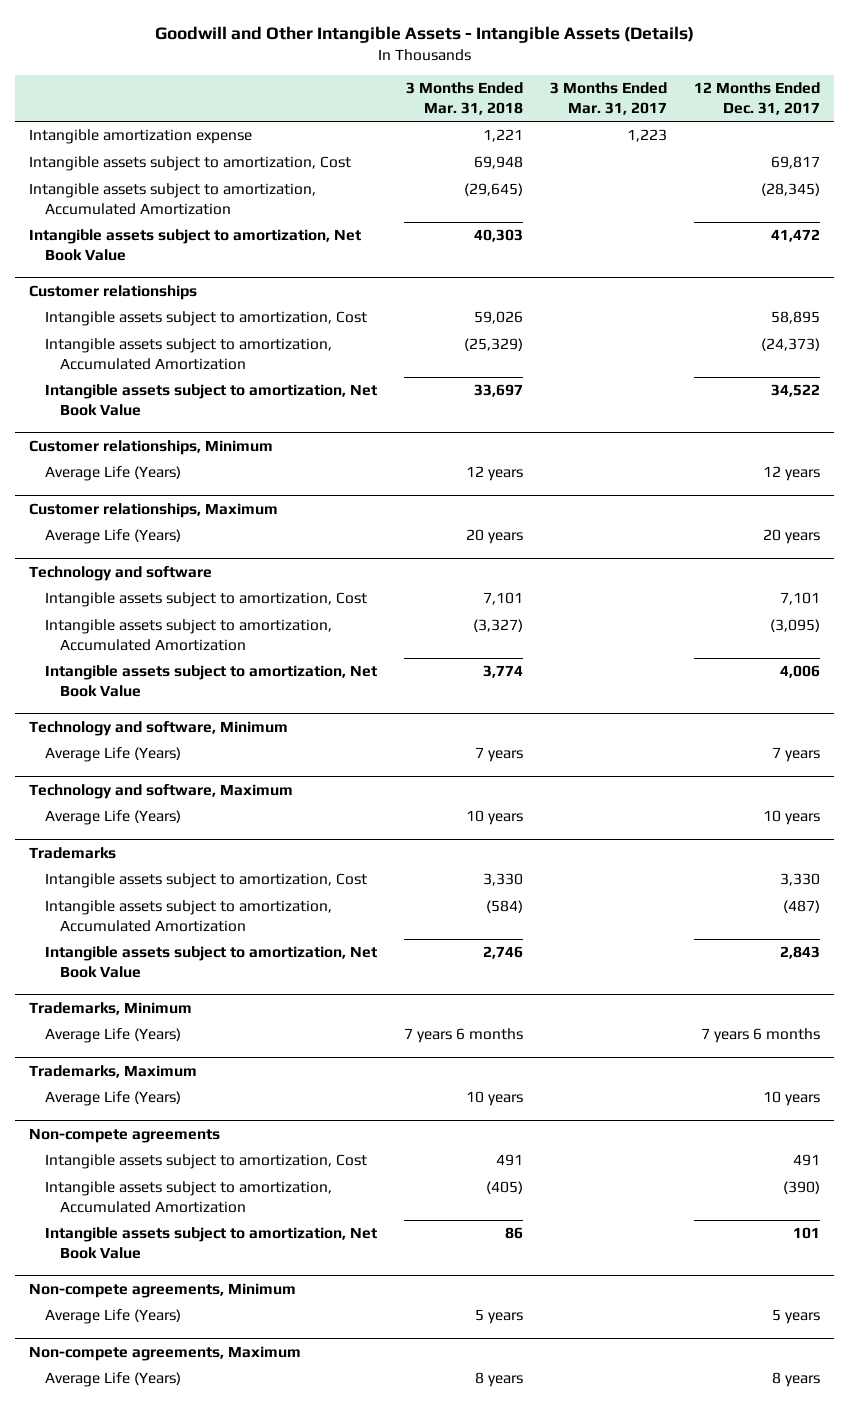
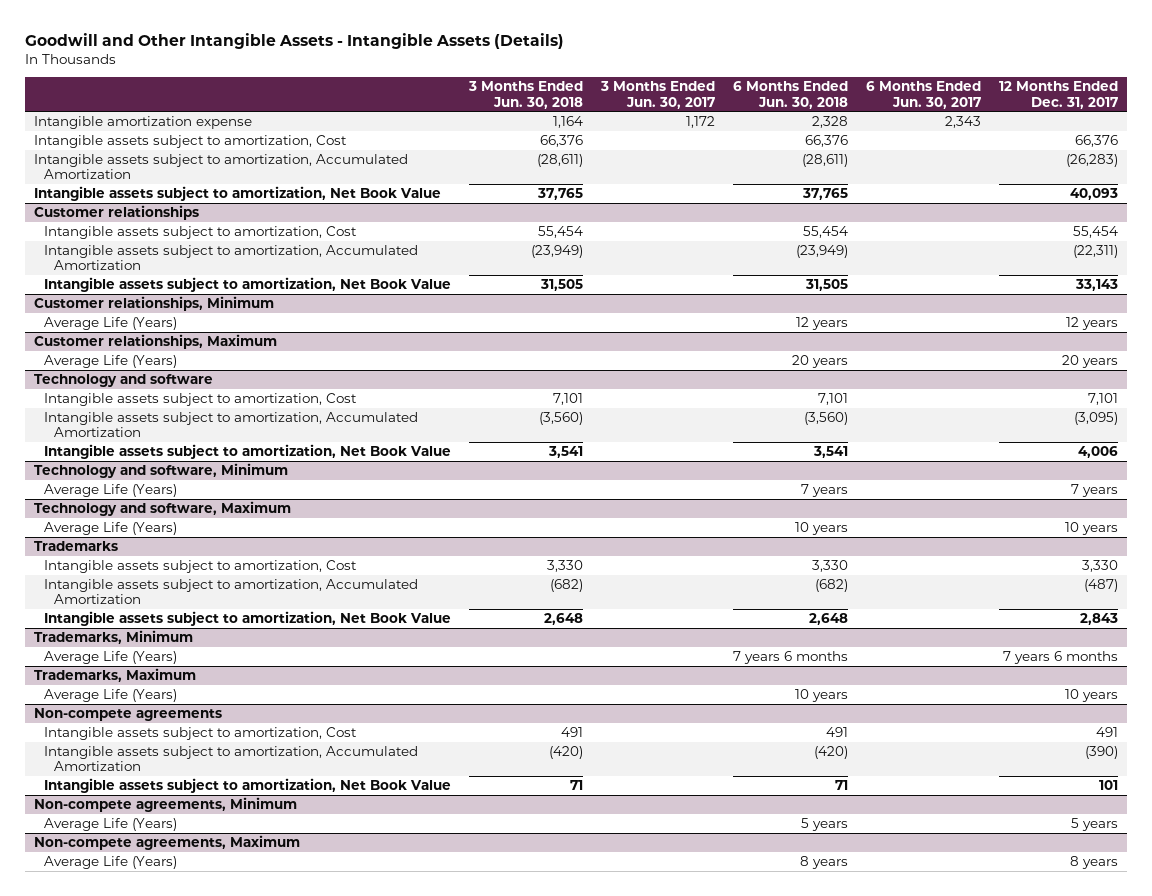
- | 3 Months Ended Mar. 31, 2018 | 3 Months Ended Mar. 31, 2017 | 12 Months Ended Dec. 31, 2017
+ | 3 Months Ended Jun. 30, 2018 | 3 Months Ended Jun. 30, 2017 | 6 Months Ended Jun. 30, 2018 | 6 Months Ended Jun. 30, 2017 | 12 Months Ended Dec. 31, 2017
- Intangible assets subject to amortization, Cost | 69,948 | | 69,817
- Intangible assets subject to amortization, Accumulated Amortization | (29,645) | | (28,345)
- Intangible assets subject to amortization, Net Book Value | 40,303 | | 41,472
+ Intangible assets subject to amortization, Cost | 66,376 | | 66,376 | | 66,376
+ Intangible assets subject to amortization, Accumulated Amortization | (28,611) | | (28,611) | | (26,283)
+ Intangible assets subject to amortization, Net Book Value | 37,765 | | 37,765 | | 40,093
@ Customer relationships
- Intangible assets subject to amortization, Cost | 59,026 | | 58,895
- Intangible assets subject to amortization, Accumulated Amortization | (25,329) | | (24,373)
- Intangible assets subject to amortization, Net Book Value | 33,697 | | 34,522
+ Intangible assets subject to amortization, Cost | 55,454 | | 55,454 | | 55,454
+ Intangible assets subject to amortization, Accumulated Amortization | (23,949) | | (23,949) | | (22,311)
+ Intangible assets subject to amortization, Net Book Value | 31,505 | | 31,505 | | 33,143

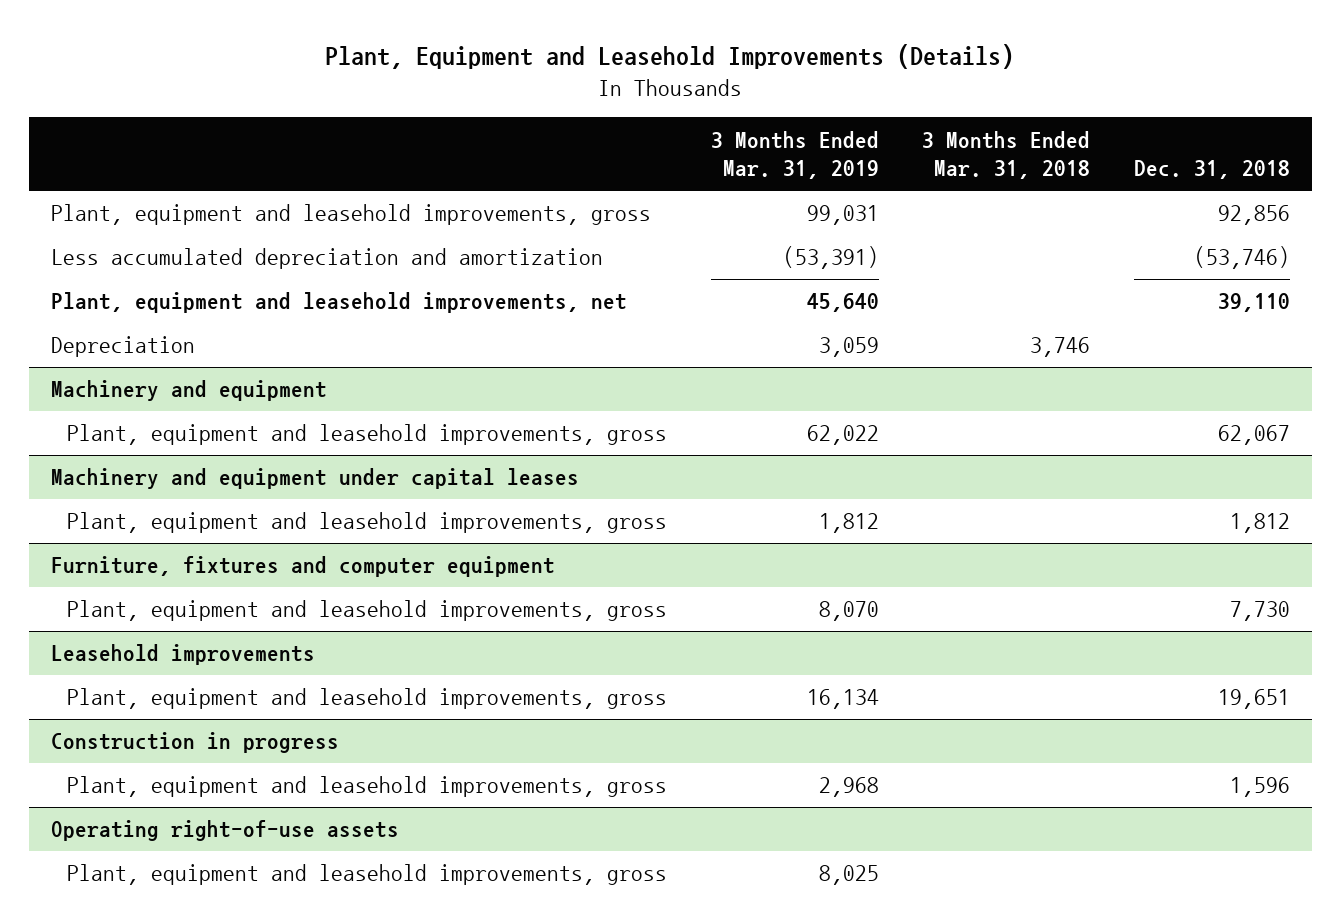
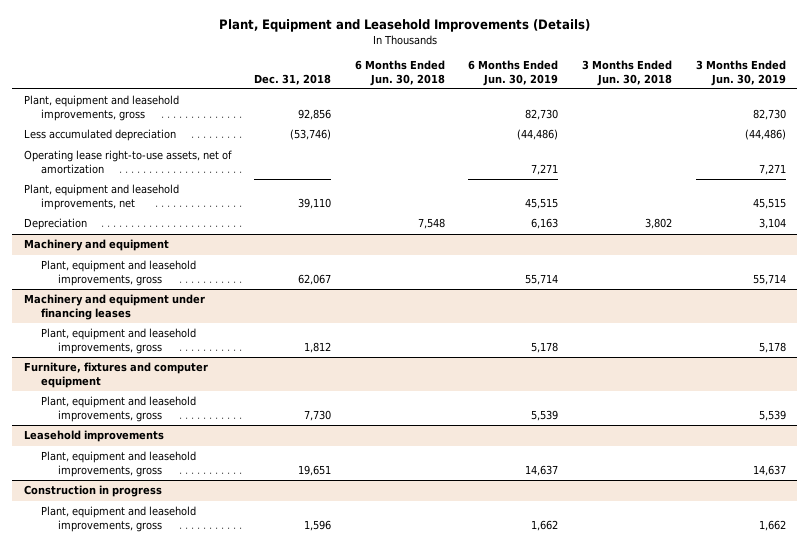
- | 3 Months Ended Mar. 31, 2019 | 3 Months Ended Mar. 31, 2018 | Dec. 31, 2018
+ | Dec. 31, 2018 | 6 Months Ended Jun. 30, 2018 | 6 Months Ended Jun. 30, 2019 | 3 Months Ended Jun. 30, 2018 | 3 Months Ended Jun. 30, 2019
- Less accumulated depreciation and amortization | (53,391) | | (53,746)
+ Less accumulated depreciation | (53,746) | | (44,486) | | (44,486)
+ Operating lease right-to-use assets, net of amortization | | | 7,271 | | 7,271
- Machinery and equipment under capital leases
+ Machinery and equipment under financing leases
- Operating right-of-use assets
- Plant, equipment and leasehold improvements, gross | 8,025 | |

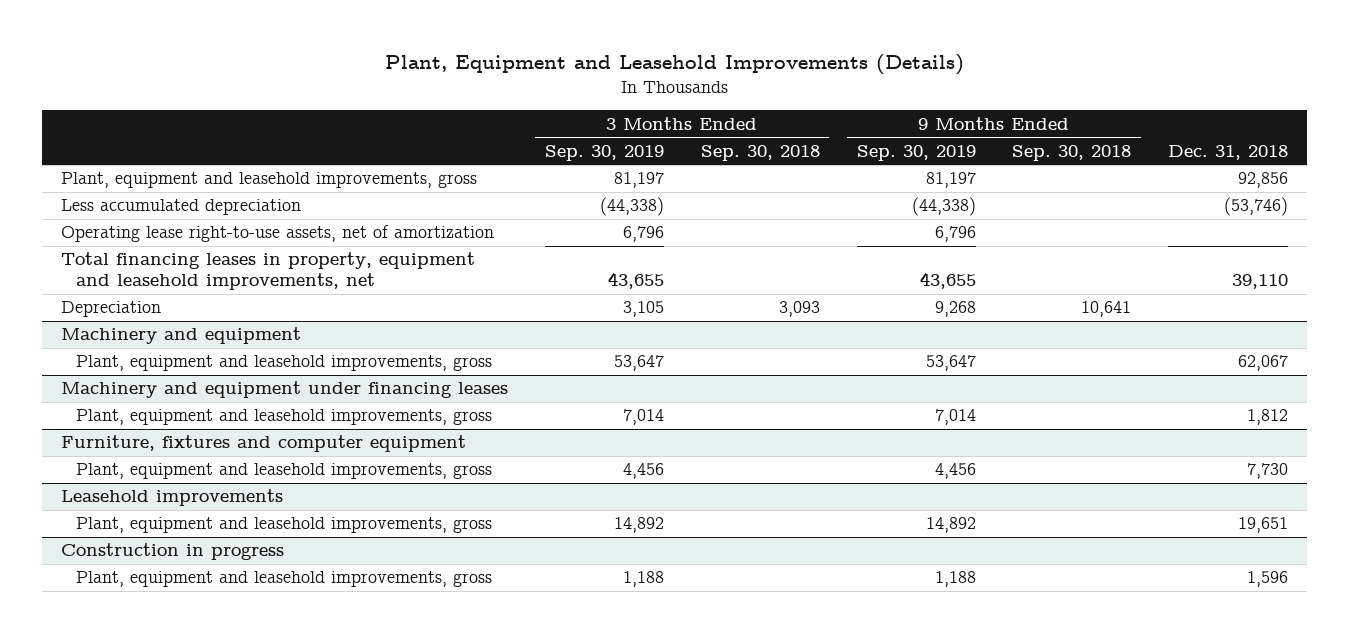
- | Dec. 31, 2018 | 6 Months Ended Jun. 30, 2018 | 6 Months Ended Jun. 30, 2019 | 3 Months Ended Jun. 30, 2018 | 3 Months Ended Jun. 30, 2019
+ | 3 Months Ended Sep. 30, 2019 | 3 Months Ended Sep. 30, 2018 | 9 Months Ended Sep. 30, 2019 | 9 Months Ended Sep. 30, 2018 | Dec. 31, 2018
- Plant, equipment and leasehold improvements, net | 39,110 | | 45,515 | | 45,515
+ Total financing leases in property, equipment and leasehold improvements, net | 43,655 | | 43,655 | | 39,110

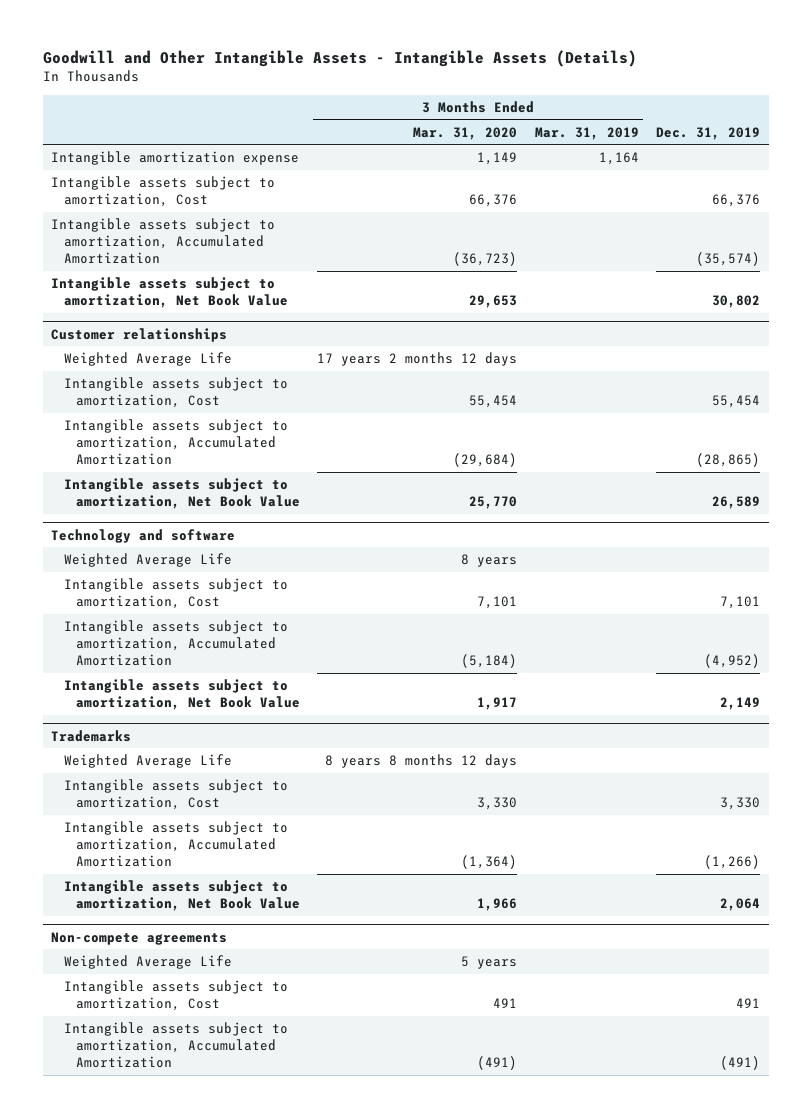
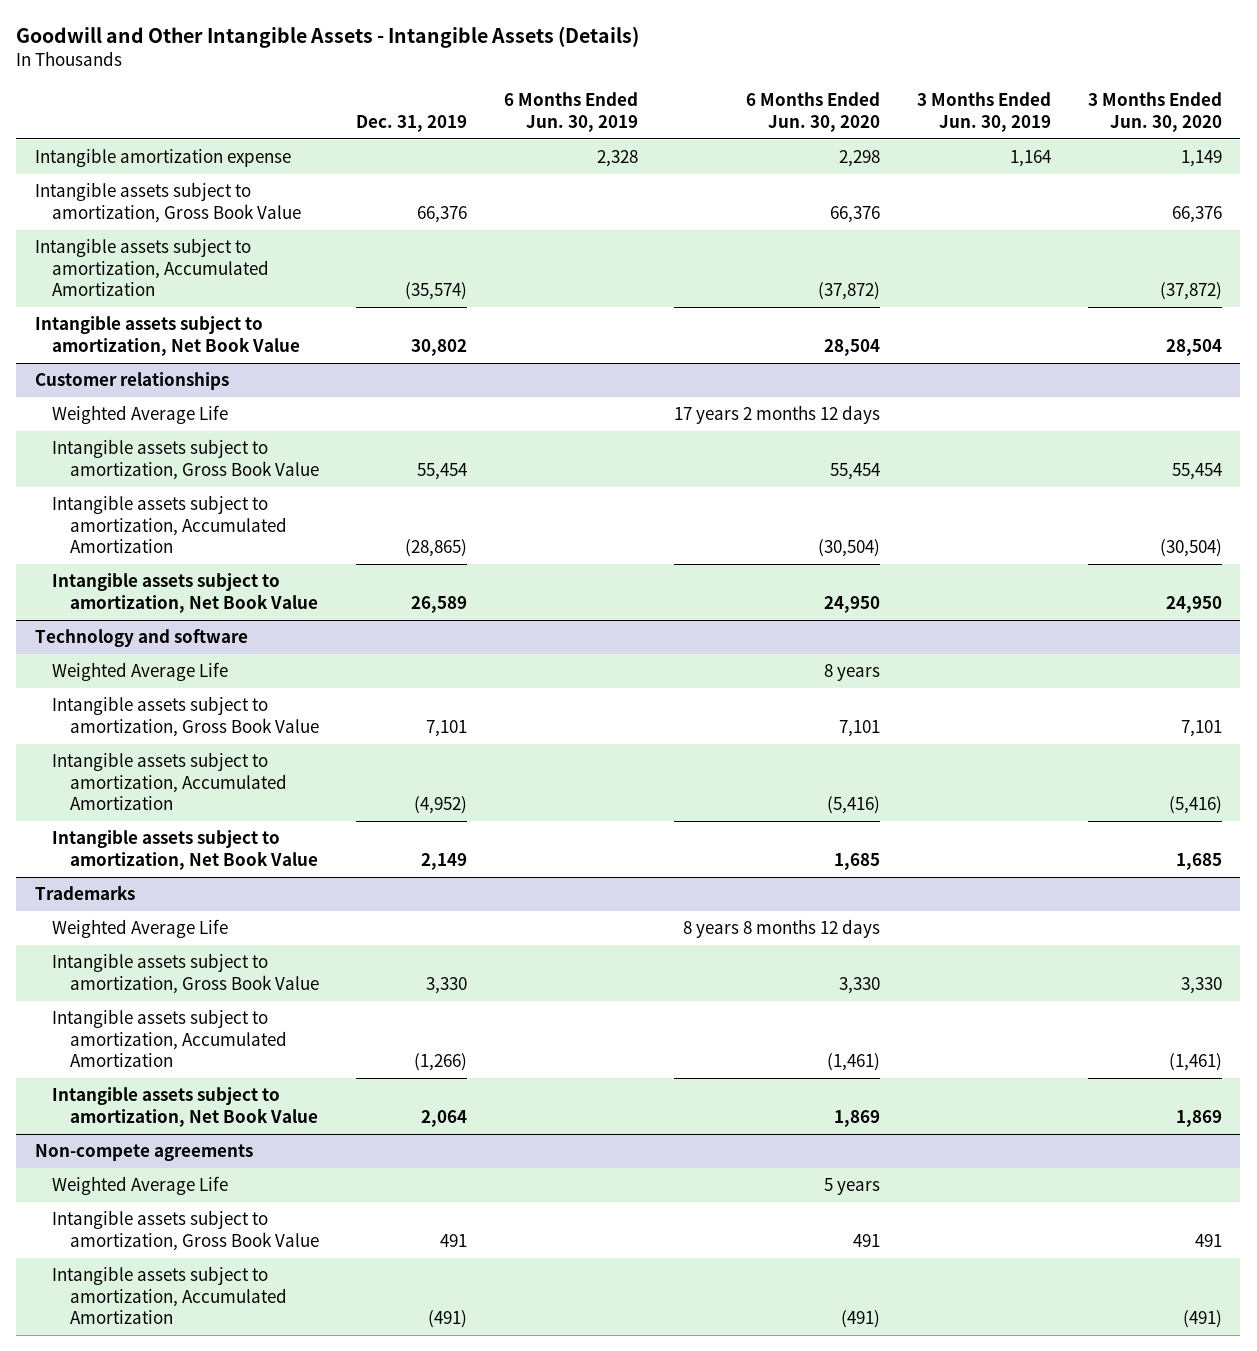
- | 3 Months Ended Mar. 31, 2020 | 3 Months Ended Mar. 31, 2019 | Dec. 31, 2019
+ | Dec. 31, 2019 | 6 Months Ended Jun. 30, 2019 | 6 Months Ended Jun. 30, 2020 | 3 Months Ended Jun. 30, 2019 | 3 Months Ended Jun. 30, 2020
- Intangible assets subject to amortization, Cost | 66,376 | | 66,376
+ Intangible assets subject to amortization, Gross Book Value | 66,376 | | 66,376 | | 66,376
@ Customer relationships
- Intangible assets subject to amortization, Cost | 55,454 | | 55,454
+ Intangible assets subject to amortization, Gross Book Value | 55,454 | | 55,454 | | 55,454
@ Technology and software
- Intangible assets subject to amortization, Cost | 7,101 | | 7,101
+ Intangible assets subject to amortization, Gross Book Value | 7,101 | | 7,101 | | 7,101
@ Trademarks
- Intangible assets subject to amortization, Cost | 3,330 | | 3,330
+ Intangible assets subject to amortization, Gross Book Value | 3,330 | | 3,330 | | 3,330
@ Non-compete agreements
- Intangible assets subject to amortization, Cost | 491 | | 491
+ Intangible assets subject to amortization, Gross Book Value | 491 | | 491 | | 491

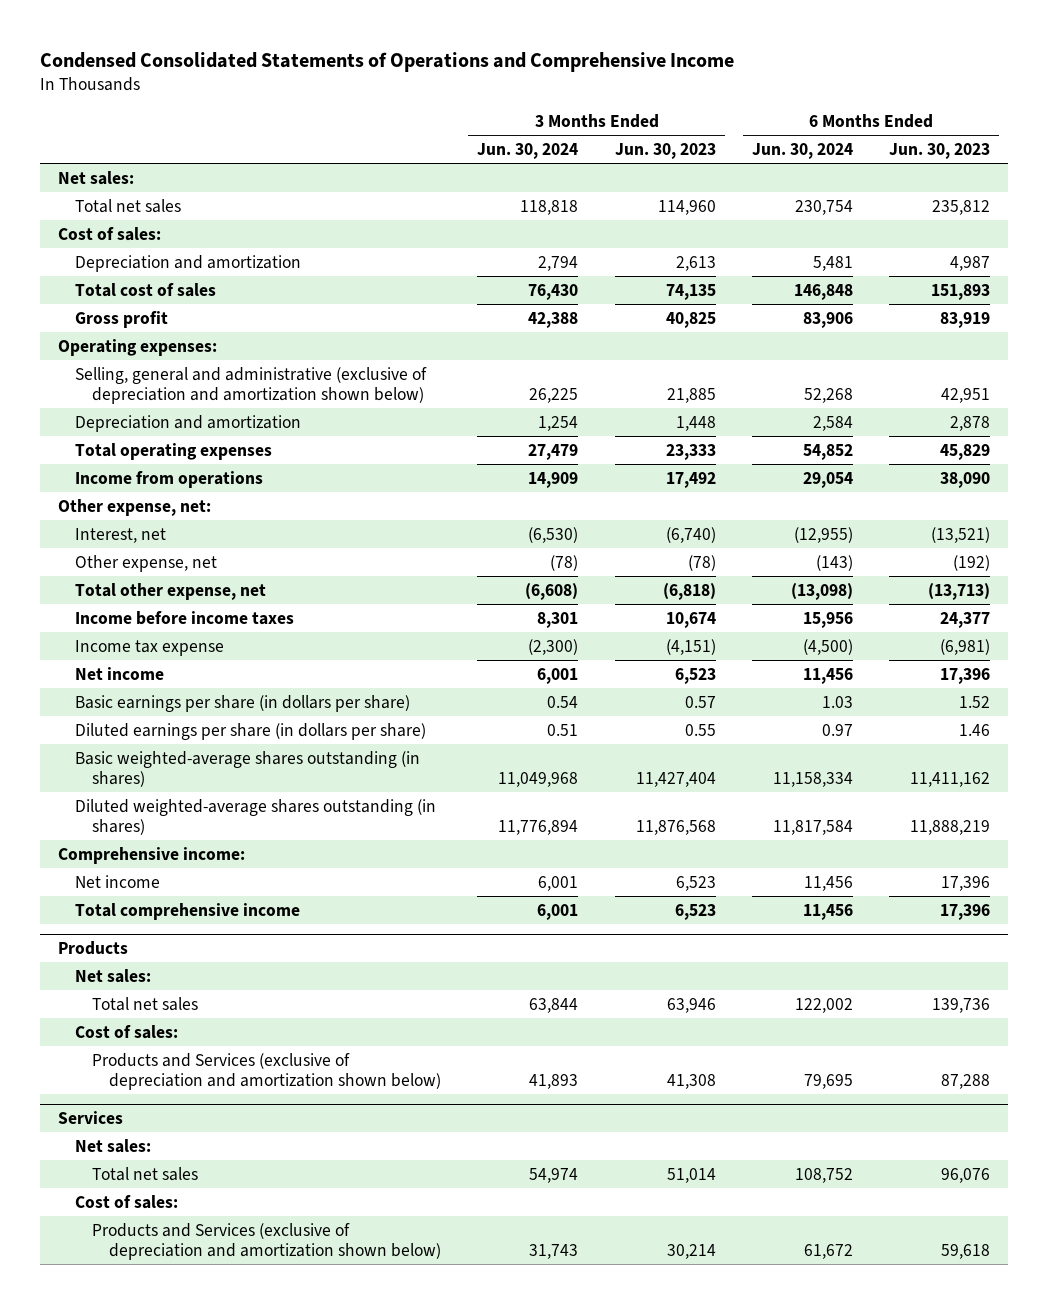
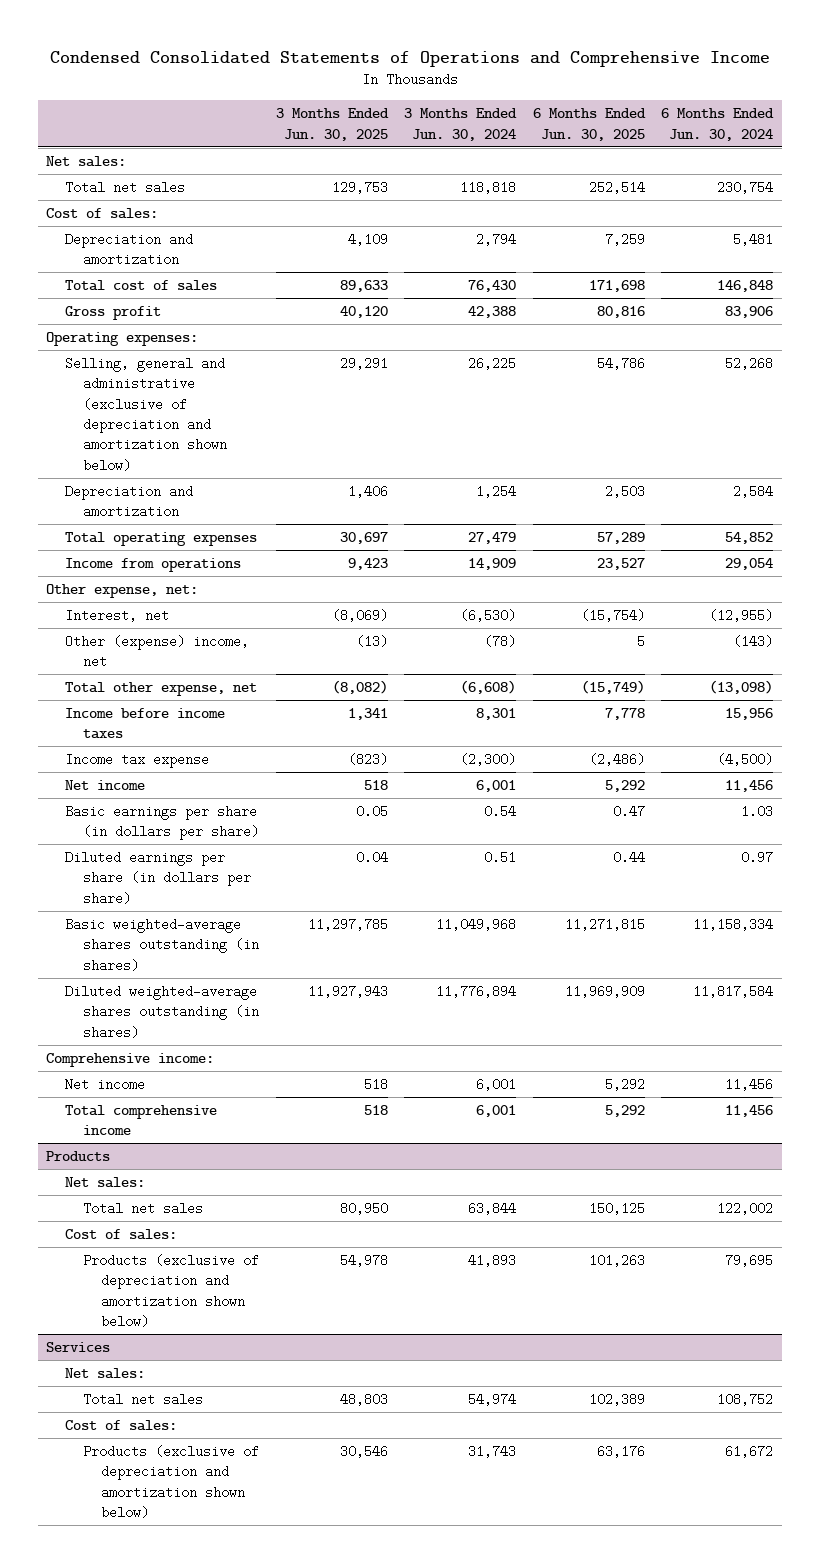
- | 3 Months Ended Jun. 30, 2024 | 3 Months Ended Jun. 30, 2023 | 6 Months Ended Jun. 30, 2024 | 6 Months Ended Jun. 30, 2023
+ | 3 Months Ended Jun. 30, 2025 | 3 Months Ended Jun. 30, 2024 | 6 Months Ended Jun. 30, 2025 | 6 Months Ended Jun. 30, 2024
- Other expense, net | (78) | (78) | (143) | (192)
+ Other (expense) income, net | (13) | (78) | 5 | (143)
@ Products
- Products and Services (exclusive of depreciation and amortization shown below) | 41,893 | 41,308 | 79,695 | 87,288
+ Products (exclusive of depreciation and amortization shown below) | 54,978 | 41,893 | 101,263 | 79,695
@ Services
- Products and Services (exclusive of depreciation and amortization shown below) | 31,743 | 30,214 | 61,672 | 59,618
+ Products (exclusive of depreciation and amortization shown below) | 30,546 | 31,743 | 63,176 | 61,672

